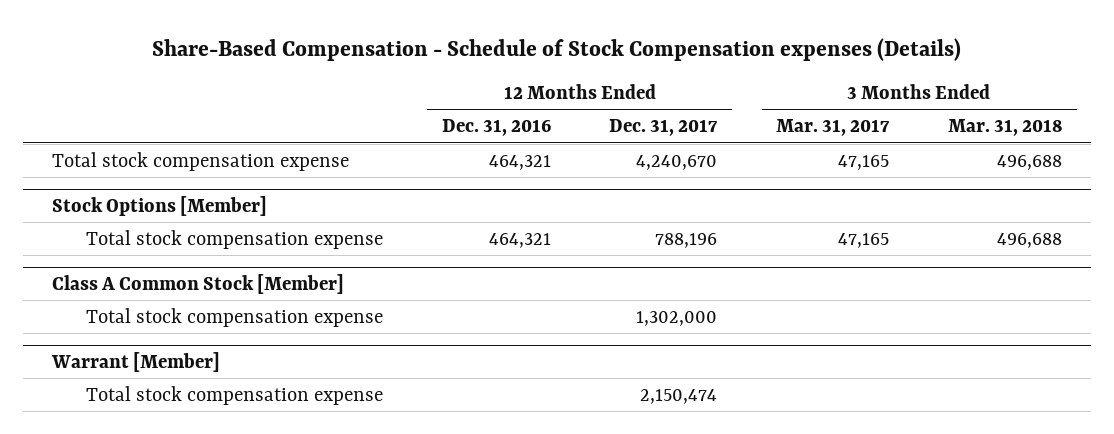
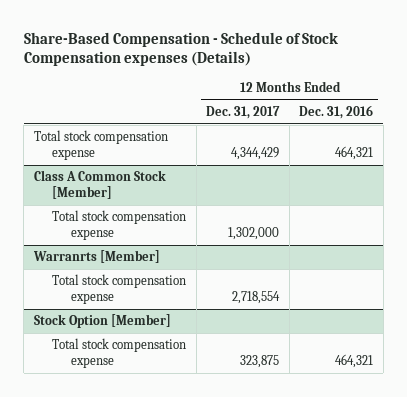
- | 12 Months Ended Dec. 31, 2016 | 12 Months Ended Dec. 31, 2017 | 3 Months Ended Mar. 31, 2017 | 3 Months Ended Mar. 31, 2018
+ | 12 Months Ended Dec. 31, 2017 | 12 Months Ended Dec. 31, 2016
- Total stock compensation expense | 464,321 | 4,240,670 | 47,165 | 496,688
- Stock Options [Member]
- Total stock compensation expense | 464,321 | 788,196 | 47,165 | 496,688
+ Total stock compensation expense | 4,344,429 | 464,321
- Warrant [Member]
- Total stock compensation expense | | 2,150,474 | |
+ Warranrts [Member]
+ Total stock compensation expense | 2,718,554 |
+ Stock Option [Member]
+ Total stock compensation expense | 323,875 | 464,321

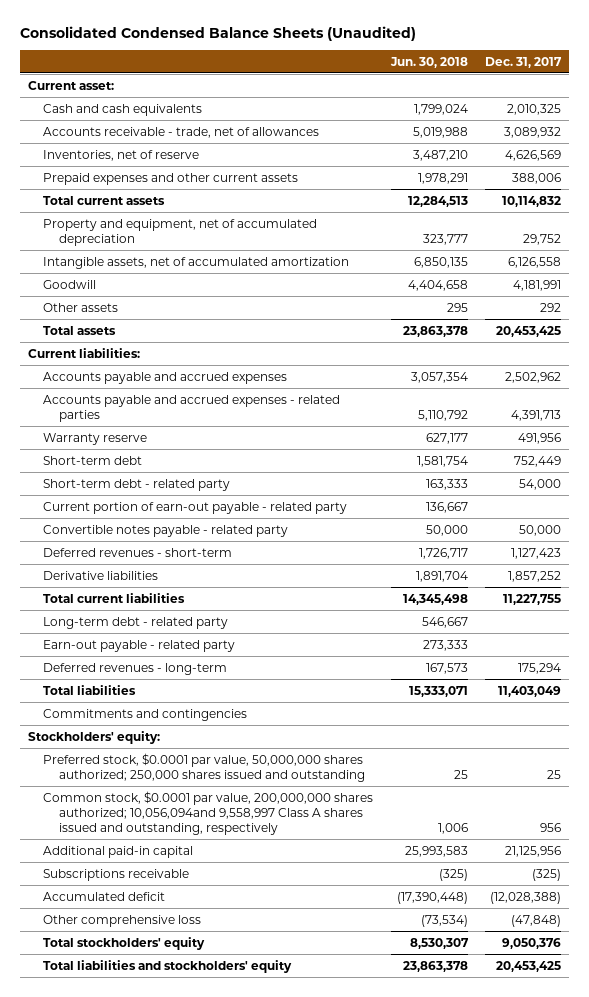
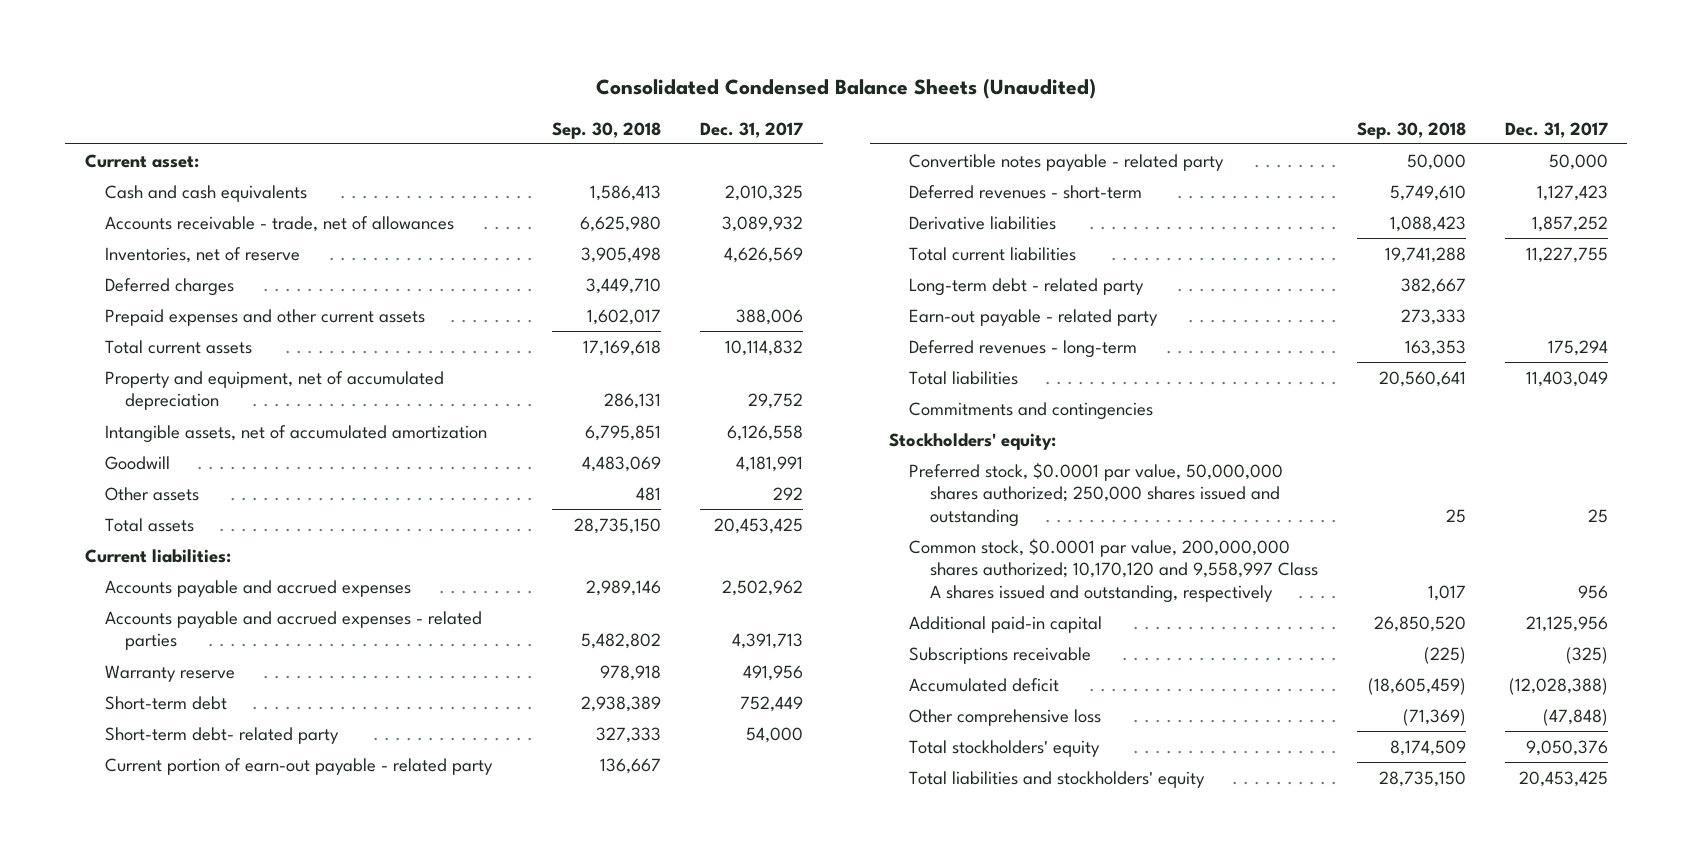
- | Jun. 30, 2018 | Dec. 31, 2017
+ | Sep. 30, 2018 | Dec. 31, 2017
+ Deferred charges | 3,449,710 |
- Short-term debt - related party | 163,333 | 54,000
+ Short-term debt- related party | 327,333 | 54,000
- Common stock, $0.0001 par value, 200,000,000 shares authorized; 10,056,094and 9,558,997 Class A shares issued and outstanding, respectively | 1,006 | 956
+ Common stock, $0.0001 par value, 200,000,000 shares authorized; 10,170,120 and 9,558,997 Class A shares issued and outstanding, respectively | 1,017 | 956

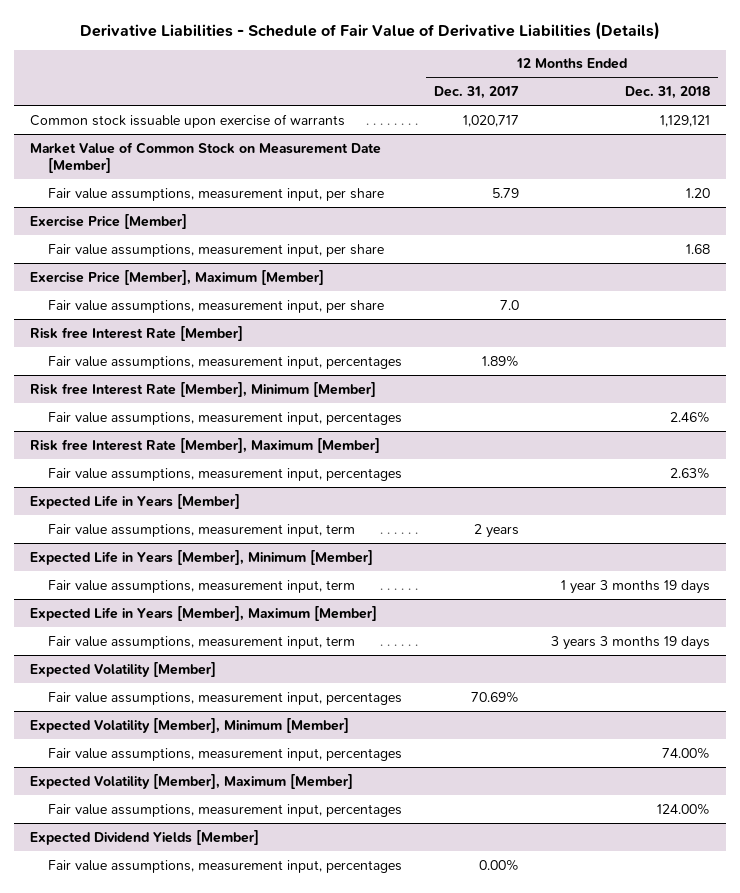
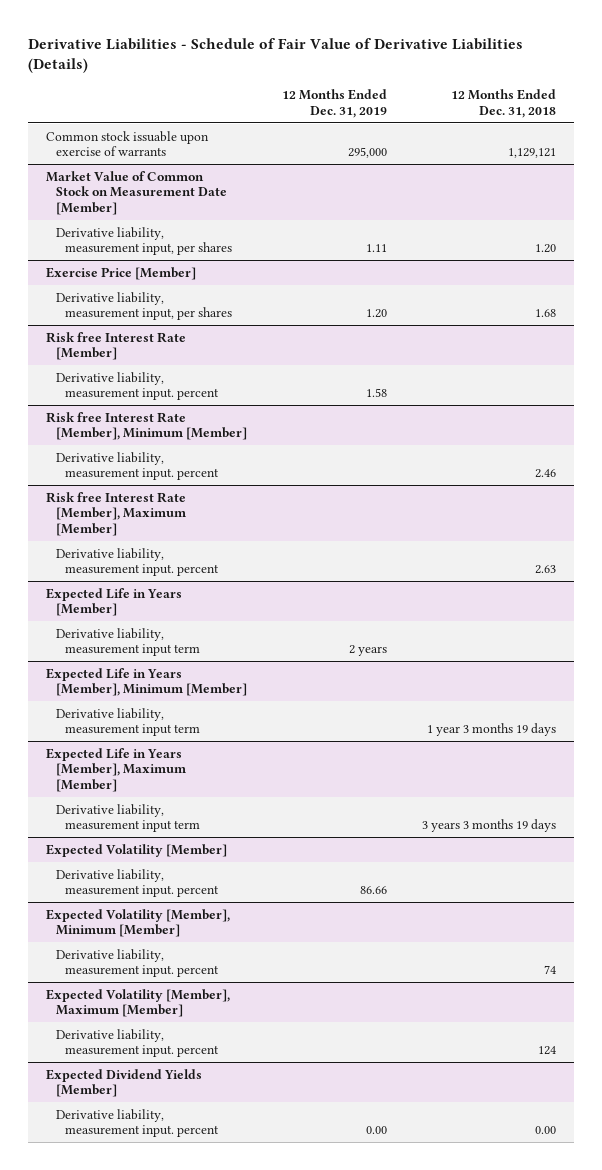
- | 12 Months Ended Dec. 31, 2017 | 12 Months Ended Dec. 31, 2018
+ | 12 Months Ended Dec. 31, 2019 | 12 Months Ended Dec. 31, 2018
@ Market Value of Common Stock on Measurement Date [Member]
- Fair value assumptions, measurement input, per share | 5.79 | 1.20
+ Derivative liability, measurement input, per shares | 1.11 | 1.20
@ Exercise Price [Member]
- Fair value assumptions, measurement input, per share | | 1.68
- Exercise Price [Member], Maximum [Member]
- Fair value assumptions, measurement input, per share | 7.0 |
@ Exercise Price [Member]
+ Derivative liability, measurement input, per shares | 1.20 | 1.68
@ Risk free Interest Rate [Member]
- Fair value assumptions, measurement input, percentages | 1.89% |
+ Derivative liability, measurement input. percent | 1.58 |
@ Risk free Interest Rate [Member], Minimum [Member]
- Fair value assumptions, measurement input, percentages | | 2.46%
+ Derivative liability, measurement input. percent | | 2.46
@ Risk free Interest Rate [Member], Maximum [Member]
- Fair value assumptions, measurement input, percentages | | 2.63%
+ Derivative liability, measurement input. percent | | 2.63
@ Expected Life in Years [Member]
- Fair value assumptions, measurement input, term | 2 years |
+ Derivative liability, measurement input term | 2 years |
@ Expected Life in Years [Member], Minimum [Member]
- Fair value assumptions, measurement input, term | | 1 year 3 months 19 days
+ Derivative liability, measurement input term | | 1 year 3 months 19 days
@ Expected Life in Years [Member], Maximum [Member]
- Fair value assumptions, measurement input, term | | 3 years 3 months 19 days
+ Derivative liability, measurement input term | | 3 years 3 months 19 days
@ Expected Volatility [Member]
- Fair value assumptions, measurement input, percentages | 70.69% |
+ Derivative liability, measurement input. percent | 86.66 |
@ Expected Volatility [Member], Minimum [Member]
- Fair value assumptions, measurement input, percentages | | 74.00%
+ Derivative liability, measurement input. percent | | 74
@ Expected Volatility [Member], Maximum [Member]
- Fair value assumptions, measurement input, percentages | | 124.00%
+ Derivative liability, measurement input. percent | | 124
@ Expected Dividend Yields [Member]
- Fair value assumptions, measurement input, percentages | 0.00% |
+ Derivative liability, measurement input. percent | 0.00 | 0.00

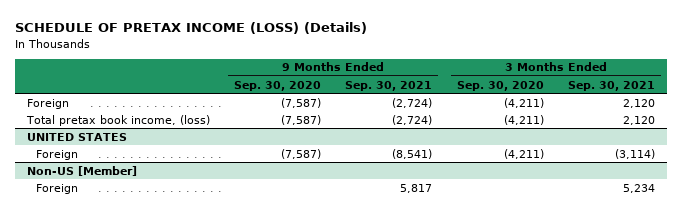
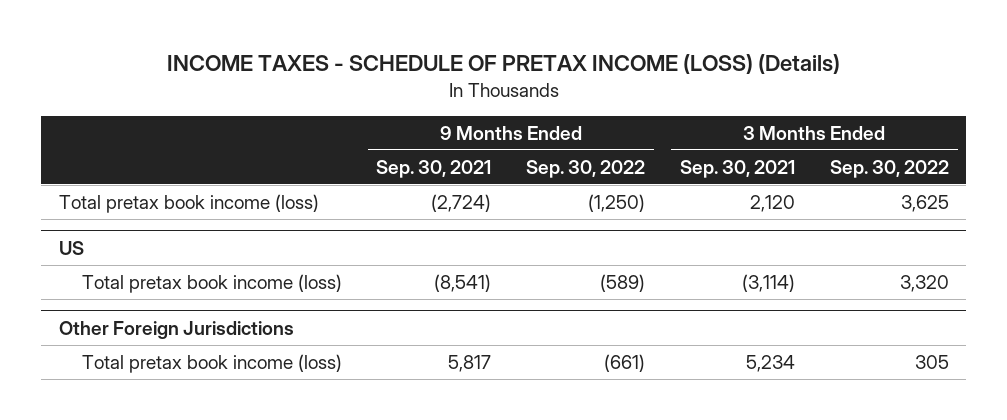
- SCHEDULE OF PRETAX INCOME (LOSS) (Details)
+ INCOME TAXES - SCHEDULE OF PRETAX INCOME (LOSS) (Details)
- | 9 Months Ended Sep. 30, 2020 | 9 Months Ended Sep. 30, 2021 | 3 Months Ended Sep. 30, 2020 | 3 Months Ended Sep. 30, 2021
+ | 9 Months Ended Sep. 30, 2021 | 9 Months Ended Sep. 30, 2022 | 3 Months Ended Sep. 30, 2021 | 3 Months Ended Sep. 30, 2022
- Foreign | (7,587) | (2,724) | (4,211) | 2,120
- Total pretax book income, (loss) | (7,587) | (2,724) | (4,211) | 2,120
- UNITED STATES
- Foreign | (7,587) | (8,541) | (4,211) | (3,114)
- Non-US [Member]
- Foreign | | 5,817 | | 5,234
+ Total pretax book income (loss) | (2,724) | (1,250) | 2,120 | 3,625
+ US
+ Total pretax book income (loss) | (8,541) | (589) | (3,114) | 3,320
+ Other Foreign Jurisdictions
+ Total pretax book income (loss) | 5,817 | (661) | 5,234 | 305

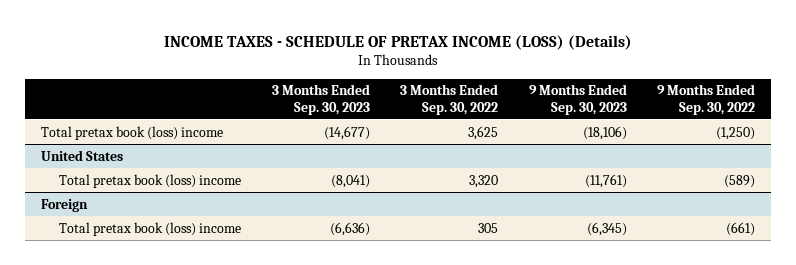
- | 9 Months Ended Sep. 30, 2021 | 9 Months Ended Sep. 30, 2022 | 3 Months Ended Sep. 30, 2021 | 3 Months Ended Sep. 30, 2022
+ | 3 Months Ended Sep. 30, 2023 | 3 Months Ended Sep. 30, 2022 | 9 Months Ended Sep. 30, 2023 | 9 Months Ended Sep. 30, 2022
- Total pretax book income (loss) | (2,724) | (1,250) | 2,120 | 3,625
- US
- Total pretax book income (loss) | (8,541) | (589) | (3,114) | 3,320
- Other Foreign Jurisdictions
- Total pretax book income (loss) | 5,817 | (661) | 5,234 | 305
+ Total pretax book (loss) income | (14,677) | 3,625 | (18,106) | (1,250)
+ United States
+ Total pretax book (loss) income | (8,041) | 3,320 | (11,761) | (589)
+ Foreign
+ Total pretax book (loss) income | (6,636) | 305 | (6,345) | (661)

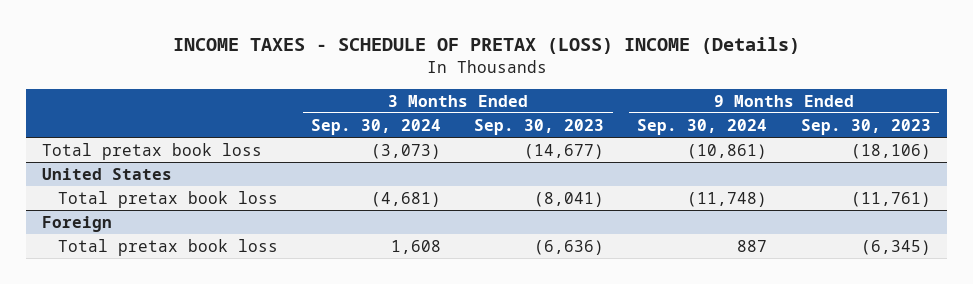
- INCOME TAXES - SCHEDULE OF PRETAX INCOME (LOSS) (Details)
+ INCOME TAXES - SCHEDULE OF PRETAX (LOSS) INCOME (Details)
- | 3 Months Ended Sep. 30, 2023 | 3 Months Ended Sep. 30, 2022 | 9 Months Ended Sep. 30, 2023 | 9 Months Ended Sep. 30, 2022
+ | 3 Months Ended Sep. 30, 2024 | 3 Months Ended Sep. 30, 2023 | 9 Months Ended Sep. 30, 2024 | 9 Months Ended Sep. 30, 2023
- Total pretax book (loss) income | (14,677) | 3,625 | (18,106) | (1,250)
+ Total pretax book loss | (3,073) | (14,677) | (10,861) | (18,106)
@ United States
- Total pretax book (loss) income | (8,041) | 3,320 | (11,761) | (589)
+ Total pretax book loss | (4,681) | (8,041) | (11,748) | (11,761)
@ Foreign
- Total pretax book (loss) income | (6,636) | 305 | (6,345) | (661)
+ Total pretax book loss | 1,608 | (6,636) | 887 | (6,345)

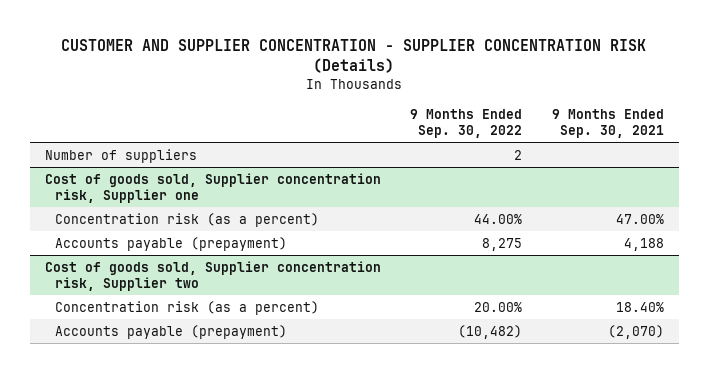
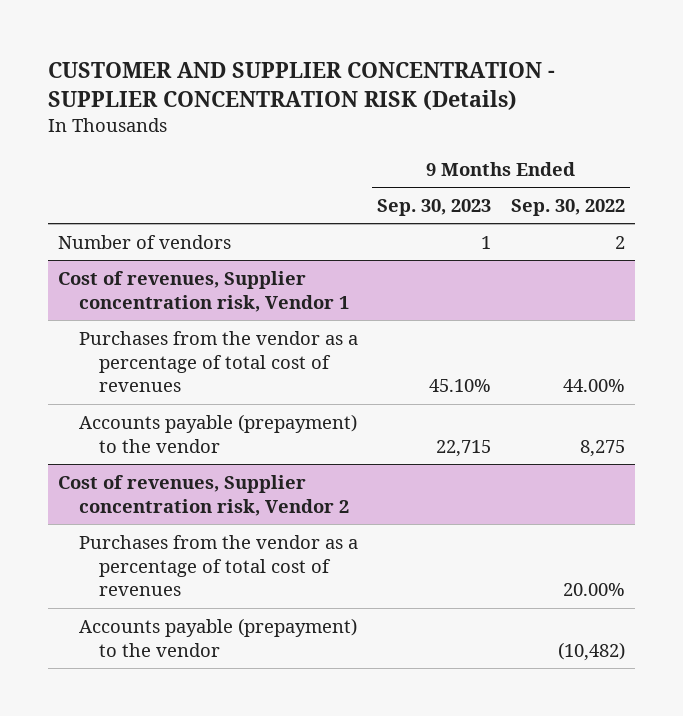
- | 9 Months Ended Sep. 30, 2022 | 9 Months Ended Sep. 30, 2021
+ | 9 Months Ended Sep. 30, 2023 | 9 Months Ended Sep. 30, 2022
- Number of suppliers | 2 |
- Cost of goods sold, Supplier concentration risk, Supplier one
- Concentration risk (as a percent) | 44.00% | 47.00%
- Accounts payable (prepayment) | 8,275 | 4,188
- Cost of goods sold, Supplier concentration risk, Supplier two
- Concentration risk (as a percent) | 20.00% | 18.40%
- Accounts payable (prepayment) | (10,482) | (2,070)
+ Number of vendors | 1 | 2
+ Cost of revenues, Supplier concentration risk, Vendor 1
+ Purchases from the vendor as a percentage of total cost of revenues | 45.10% | 44.00%
+ Accounts payable (prepayment) to the vendor | 22,715 | 8,275
+ Cost of revenues, Supplier concentration risk, Vendor 2
+ Purchases from the vendor as a percentage of total cost of revenues | | 20.00%
+ Accounts payable (prepayment) to the vendor | | (10,482)

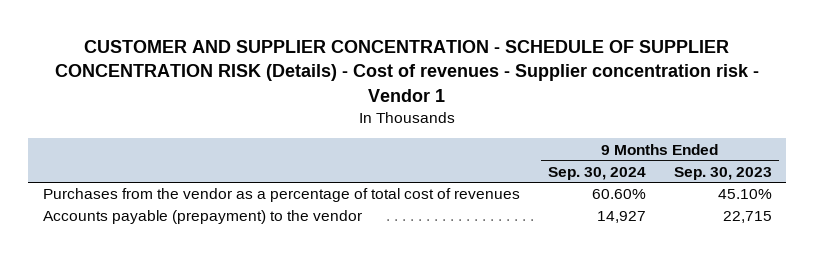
- CUSTOMER AND SUPPLIER CONCENTRATION - SUPPLIER CONCENTRATION RISK (Details)
+ CUSTOMER AND SUPPLIER CONCENTRATION - SCHEDULE OF SUPPLIER CONCENTRATION RISK (Details) - Cost of revenues - Supplier concentration risk - Vendor 1
- | 9 Months Ended Sep. 30, 2023 | 9 Months Ended Sep. 30, 2022
+ | 9 Months Ended Sep. 30, 2024 | 9 Months Ended Sep. 30, 2023
- Number of vendors | 1 | 2
- Cost of revenues, Supplier concentration risk, Vendor 1
- Cost of revenues, Supplier concentration risk, Vendor 2
- Purchases from the vendor as a percentage of total cost of revenues | | 20.00%
- Accounts payable (prepayment) to the vendor | | (10,482)

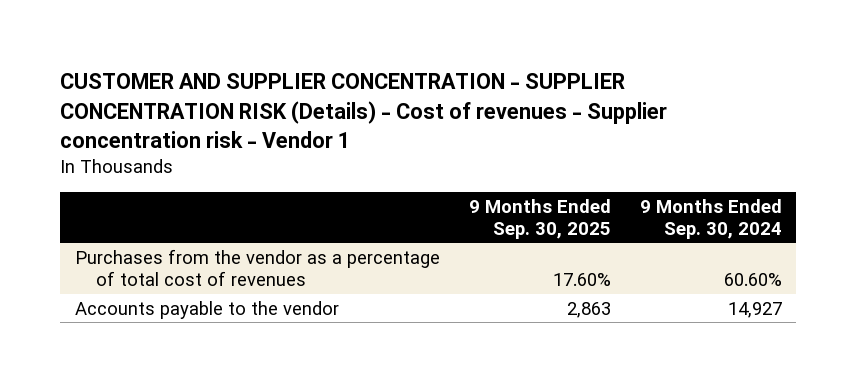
- CUSTOMER AND SUPPLIER CONCENTRATION - SCHEDULE OF SUPPLIER CONCENTRATION RISK (Details) - Cost of revenues - Supplier concentration risk - Vendor 1
+ CUSTOMER AND SUPPLIER CONCENTRATION - SUPPLIER CONCENTRATION RISK (Details) - Cost of revenues - Supplier concentration risk - Vendor 1
- | 9 Months Ended Sep. 30, 2024 | 9 Months Ended Sep. 30, 2023
+ | 9 Months Ended Sep. 30, 2025 | 9 Months Ended Sep. 30, 2024
- Accounts payable (prepayment) to the vendor | 14,927 | 22,715
+ Accounts payable to the vendor | 2,863 | 14,927

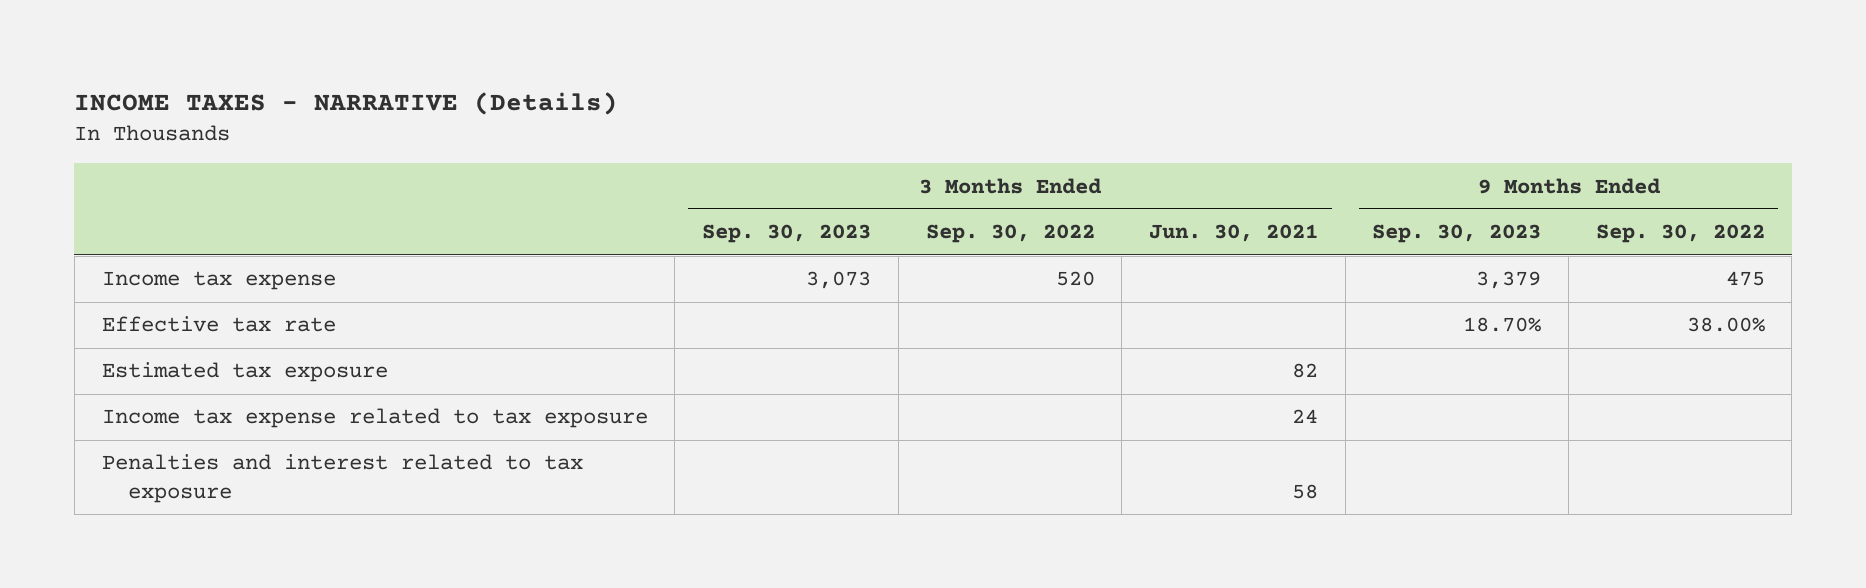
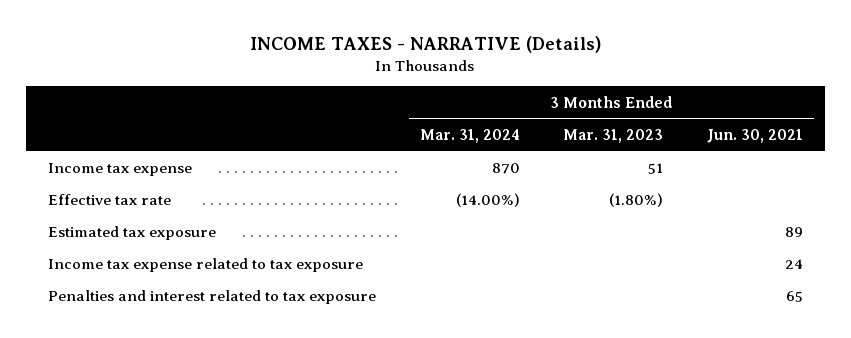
- | 3 Months Ended Sep. 30, 2023 | 3 Months Ended Sep. 30, 2022 | 3 Months Ended Jun. 30, 2021 | 9 Months Ended Sep. 30, 2023 | 9 Months Ended Sep. 30, 2022
+ | 3 Months Ended Mar. 31, 2024 | 3 Months Ended Mar. 31, 2023 | 3 Months Ended Jun. 30, 2021
- Estimated tax exposure | | | 82 | |
+ Estimated tax exposure | | | 89
- Penalties and interest related to tax exposure | | | 58 | |
+ Penalties and interest related to tax exposure | | | 65

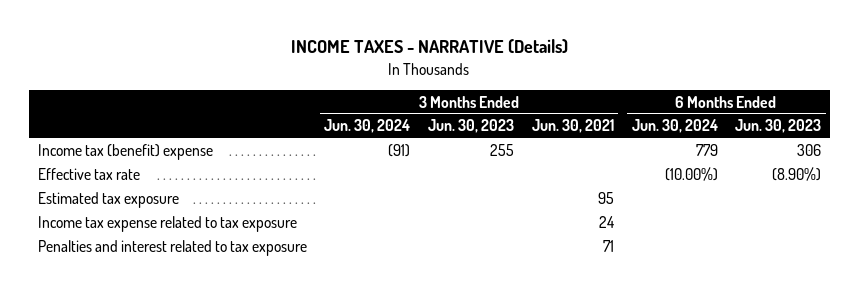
- | 3 Months Ended Mar. 31, 2024 | 3 Months Ended Mar. 31, 2023 | 3 Months Ended Jun. 30, 2021
+ | 3 Months Ended Jun. 30, 2024 | 3 Months Ended Jun. 30, 2023 | 3 Months Ended Jun. 30, 2021 | 6 Months Ended Jun. 30, 2024 | 6 Months Ended Jun. 30, 2023
- Income tax expense | 870 | 51 |
+ Income tax (benefit) expense | (91) | 255 | | 779 | 306
- Estimated tax exposure | | | 89
+ Estimated tax exposure | | | 95 | |
- Penalties and interest related to tax exposure | | | 65
+ Penalties and interest related to tax exposure | | | 71 | |

